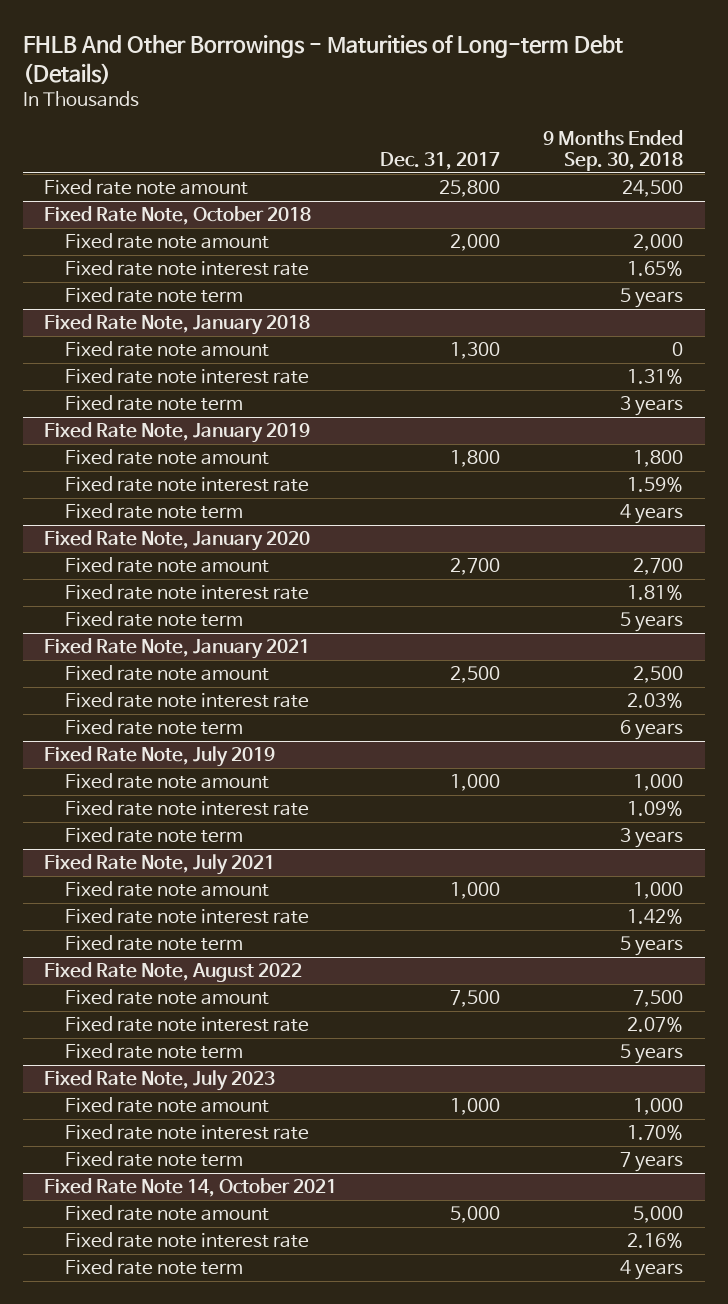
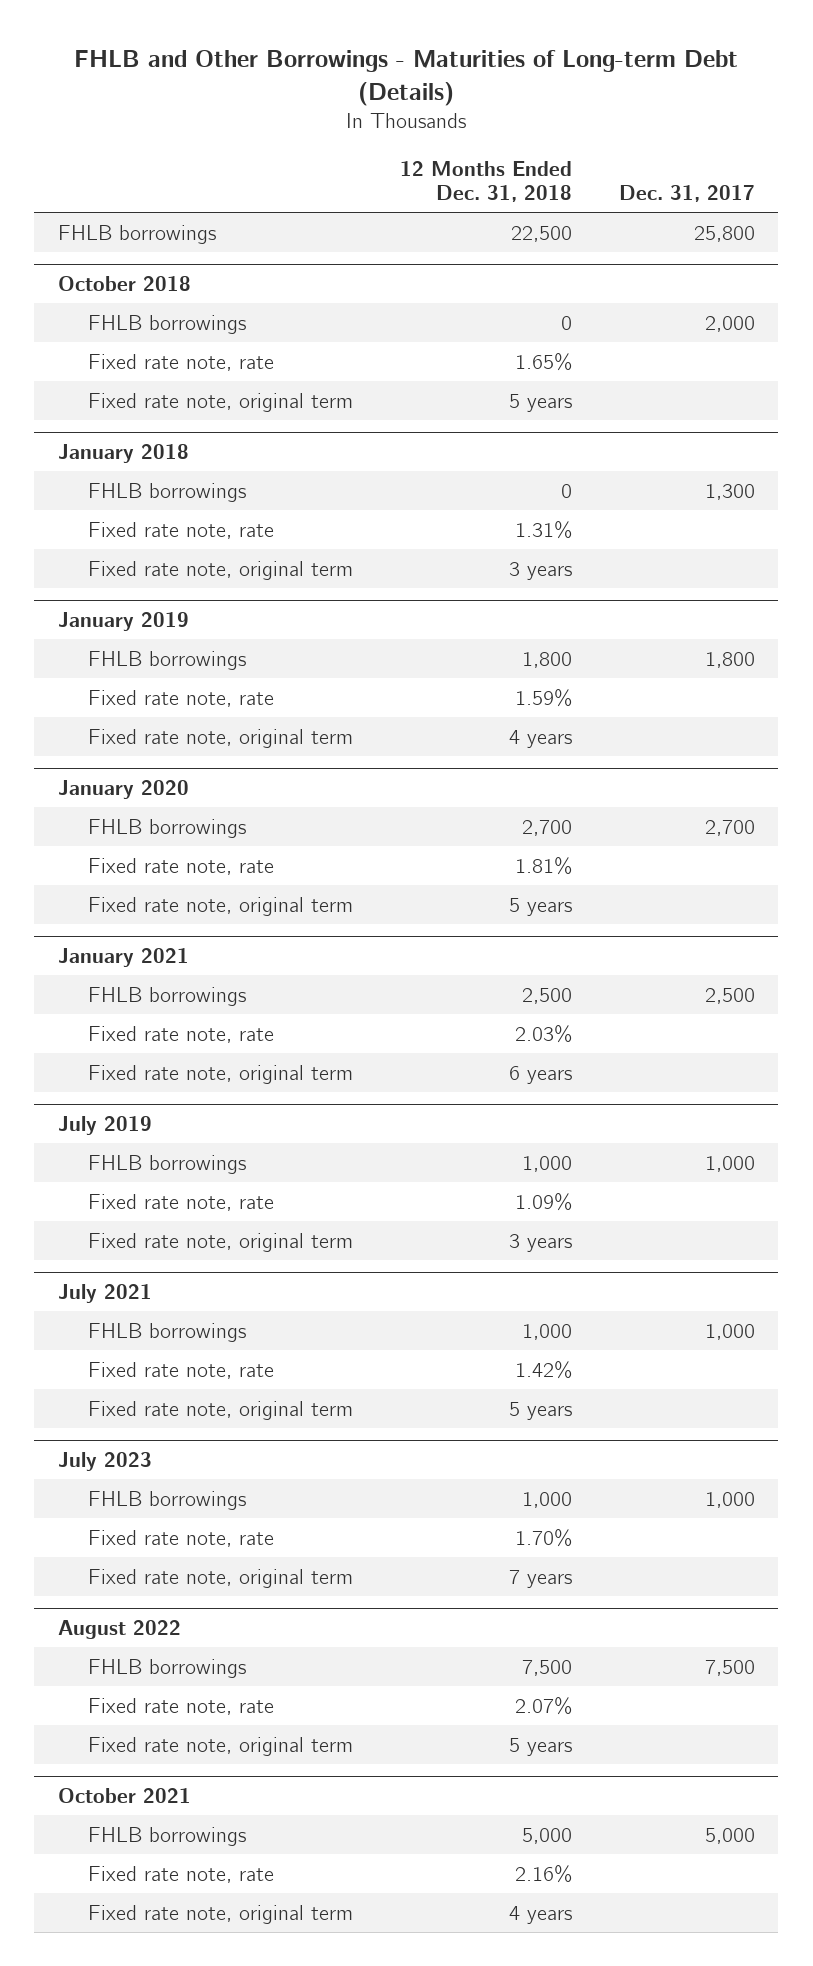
- FHLB And Other Borrowings - Maturities of Long-term Debt (Details)
+ FHLB and Other Borrowings - Maturities of Long-term Debt (Details)
- | Dec. 31, 2017 | 9 Months Ended Sep. 30, 2018
+ | 12 Months Ended Dec. 31, 2018 | Dec. 31, 2017
- Fixed rate note amount | 25,800 | 24,500
- Fixed Rate Note, October 2018
- Fixed rate note amount | 2,000 | 2,000
- Fixed rate note interest rate | | 1.65%
- Fixed rate note term | | 5 years
- Fixed Rate Note, January 2018
- Fixed rate note amount | 1,300 | 0
- Fixed rate note interest rate | | 1.31%
- Fixed rate note term | | 3 years
- Fixed Rate Note, January 2019
- Fixed rate note amount | 1,800 | 1,800
- Fixed rate note interest rate | | 1.59%
- Fixed rate note term | | 4 years
- Fixed Rate Note, January 2020
- Fixed rate note amount | 2,700 | 2,700
- Fixed rate note interest rate | | 1.81%
- Fixed rate note term | | 5 years
- Fixed Rate Note, January 2021
- Fixed rate note amount | 2,500 | 2,500
- Fixed rate note interest rate | | 2.03%
- Fixed rate note term | | 6 years
- Fixed Rate Note, July 2019
- Fixed rate note amount | 1,000 | 1,000
- Fixed rate note interest rate | | 1.09%
- Fixed rate note term | | 3 years
- Fixed Rate Note, July 2021
- Fixed rate note amount | 1,000 | 1,000
- Fixed rate note interest rate | | 1.42%
- Fixed rate note term | | 5 years
- Fixed Rate Note, August 2022
- Fixed rate note amount | 7,500 | 7,500
- Fixed rate note interest rate | | 2.07%
- Fixed rate note term | | 5 years
- Fixed Rate Note, July 2023
- Fixed rate note amount | 1,000 | 1,000
- Fixed rate note interest rate | | 1.70%
- Fixed rate note term | | 7 years
- Fixed Rate Note 14, October 2021
- Fixed rate note amount | 5,000 | 5,000
- Fixed rate note interest rate | | 2.16%
- Fixed rate note term | | 4 years
+ FHLB borrowings | 22,500 | 25,800
+ October 2018
+ FHLB borrowings | 0 | 2,000
+ Fixed rate note, rate | 1.65% |
+ Fixed rate note, original term | 5 years |
+ January 2018
+ FHLB borrowings | 0 | 1,300
+ Fixed rate note, rate | 1.31% |
+ Fixed rate note, original term | 3 years |
+ January 2019
+ FHLB borrowings | 1,800 | 1,800
+ Fixed rate note, rate | 1.59% |
+ Fixed rate note, original term | 4 years |
+ January 2020
+ FHLB borrowings | 2,700 | 2,700
+ Fixed rate note, rate | 1.81% |
+ Fixed rate note, original term | 5 years |
+ January 2021
+ FHLB borrowings | 2,500 | 2,500
+ Fixed rate note, rate | 2.03% |
+ Fixed rate note, original term | 6 years |
+ July 2019
+ FHLB borrowings | 1,000 | 1,000
+ Fixed rate note, rate | 1.09% |
+ Fixed rate note, original term | 3 years |
+ July 2021
+ FHLB borrowings | 1,000 | 1,000
+ Fixed rate note, rate | 1.42% |
+ Fixed rate note, original term | 5 years |
+ July 2023
+ FHLB borrowings | 1,000 | 1,000
+ Fixed rate note, rate | 1.70% |
+ Fixed rate note, original term | 7 years |
+ August 2022
+ FHLB borrowings | 7,500 | 7,500
+ Fixed rate note, rate | 2.07% |
+ Fixed rate note, original term | 5 years |
+ October 2021
+ FHLB borrowings | 5,000 | 5,000
+ Fixed rate note, rate | 2.16% |
+ Fixed rate note, original term | 4 years |

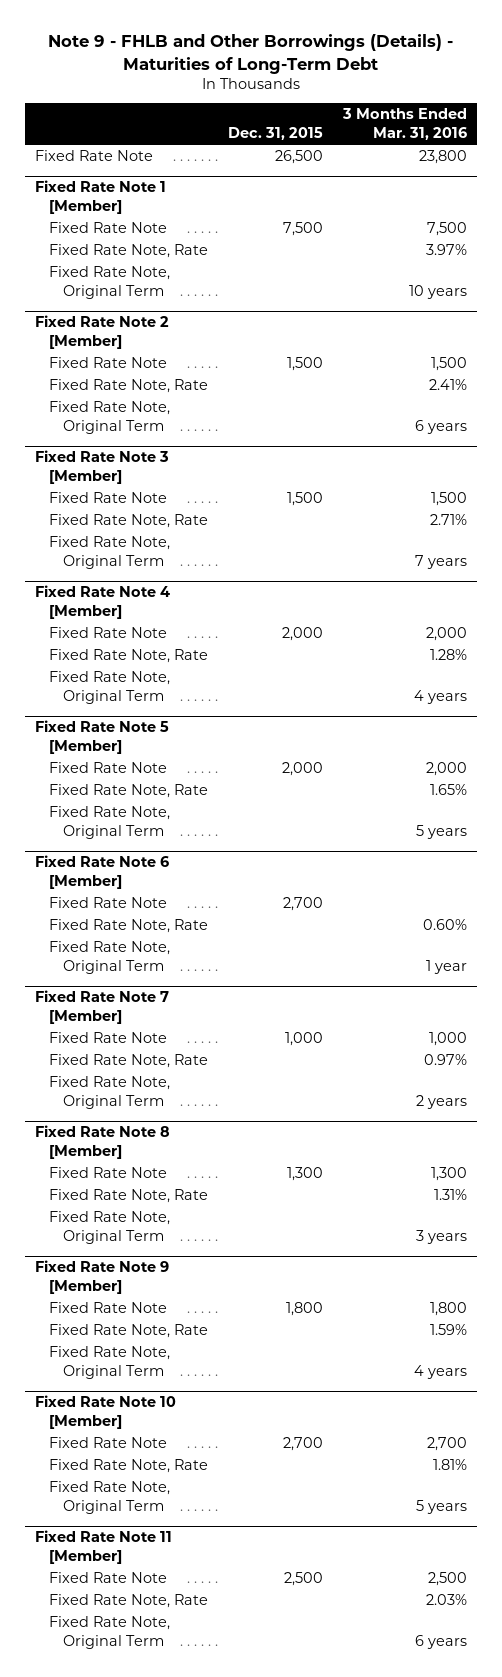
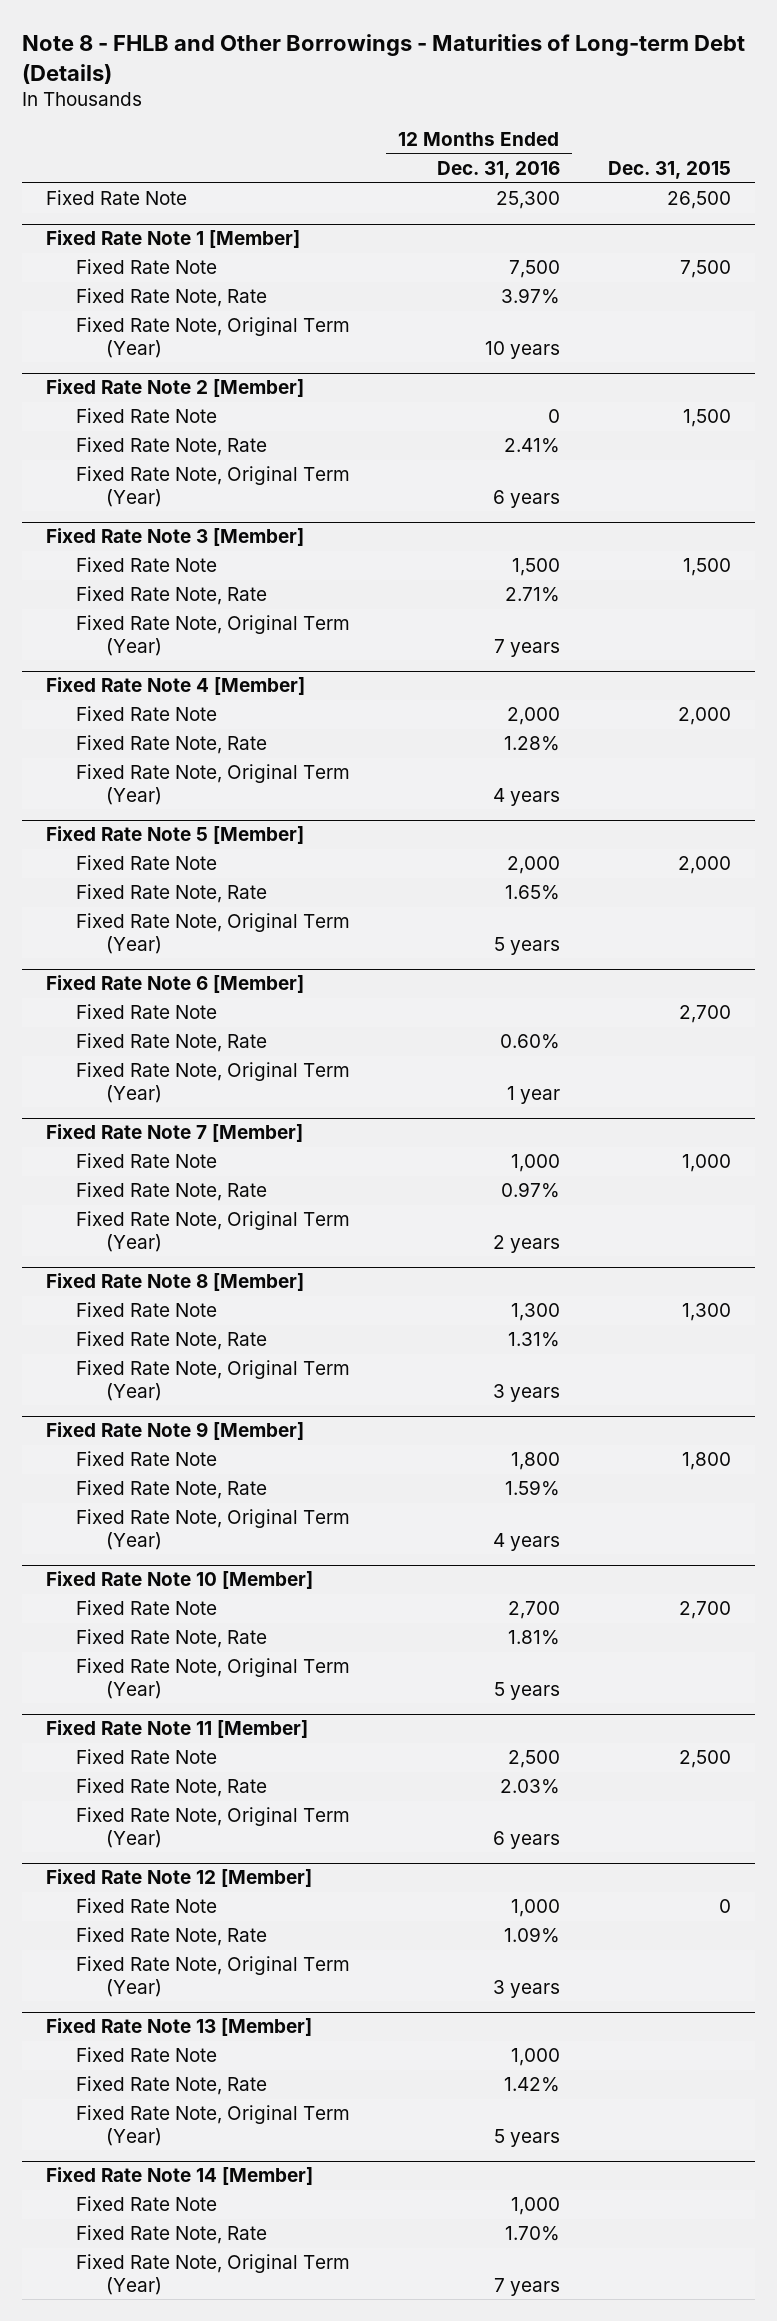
- Note 9 - FHLB and Other Borrowings (Details) - Maturities of Long-Term Debt
+ Note 8 - FHLB and Other Borrowings - Maturities of Long-term Debt (Details)
- | Dec. 31, 2015 | 3 Months Ended Mar. 31, 2016
+ | 12 Months Ended Dec. 31, 2016 | Dec. 31, 2015
@ Fixed Rate Note 1 [Member]
- Fixed Rate Note, Original Term | | 10 years
+ Fixed Rate Note, Original Term (Year) | 10 years |
@ Fixed Rate Note 2 [Member]
- Fixed Rate Note, Original Term | | 6 years
+ Fixed Rate Note, Original Term (Year) | 6 years |
@ Fixed Rate Note 3 [Member]
- Fixed Rate Note, Original Term | | 7 years
+ Fixed Rate Note, Original Term (Year) | 7 years |
@ Fixed Rate Note 4 [Member]
- Fixed Rate Note, Original Term | | 4 years
+ Fixed Rate Note, Original Term (Year) | 4 years |
@ Fixed Rate Note 5 [Member]
- Fixed Rate Note, Original Term | | 5 years
+ Fixed Rate Note, Original Term (Year) | 5 years |
@ Fixed Rate Note 6 [Member]
- Fixed Rate Note, Original Term | | 1 year
+ Fixed Rate Note, Original Term (Year) | 1 year |
@ Fixed Rate Note 7 [Member]
- Fixed Rate Note, Original Term | | 2 years
+ Fixed Rate Note, Original Term (Year) | 2 years |
@ Fixed Rate Note 8 [Member]
- Fixed Rate Note, Original Term | | 3 years
+ Fixed Rate Note, Original Term (Year) | 3 years |
@ Fixed Rate Note 9 [Member]
- Fixed Rate Note, Original Term | | 4 years
+ Fixed Rate Note, Original Term (Year) | 4 years |
@ Fixed Rate Note 10 [Member]
- Fixed Rate Note, Original Term | | 5 years
+ Fixed Rate Note, Original Term (Year) | 5 years |
@ Fixed Rate Note 11 [Member]
- Fixed Rate Note, Original Term | | 6 years
+ Fixed Rate Note, Original Term (Year) | 6 years |
+ Fixed Rate Note 12 [Member]
+ Fixed Rate Note | 1,000 | 0
+ Fixed Rate Note, Rate | 1.09% |
+ Fixed Rate Note, Original Term (Year) | 3 years |
+ Fixed Rate Note 13 [Member]
+ Fixed Rate Note | 1,000 |
+ Fixed Rate Note, Rate | 1.42% |
+ Fixed Rate Note, Original Term (Year) | 5 years |
+ Fixed Rate Note 14 [Member]
+ Fixed Rate Note | 1,000 |
+ Fixed Rate Note, Rate | 1.70% |
+ Fixed Rate Note, Original Term (Year) | 7 years |

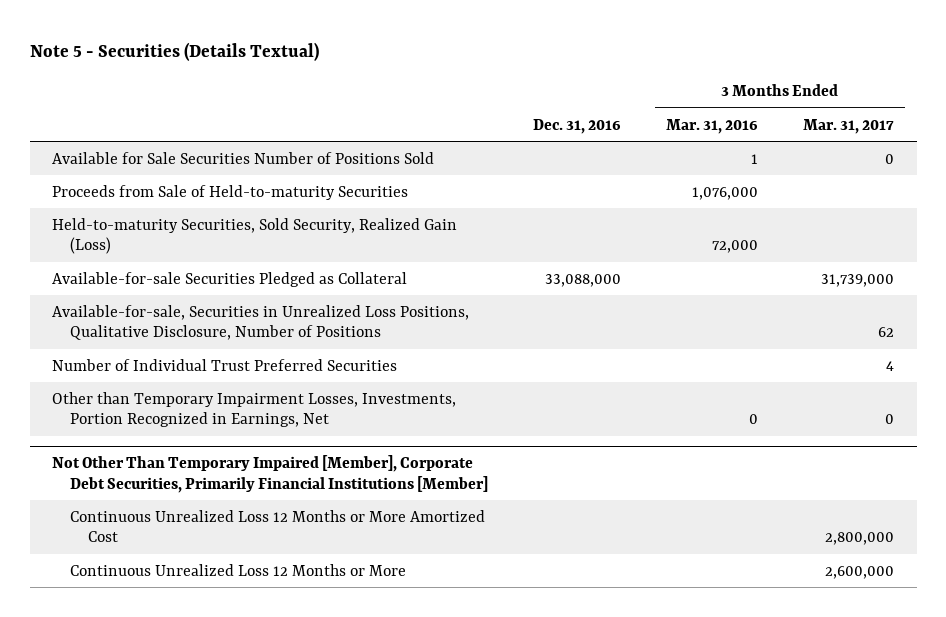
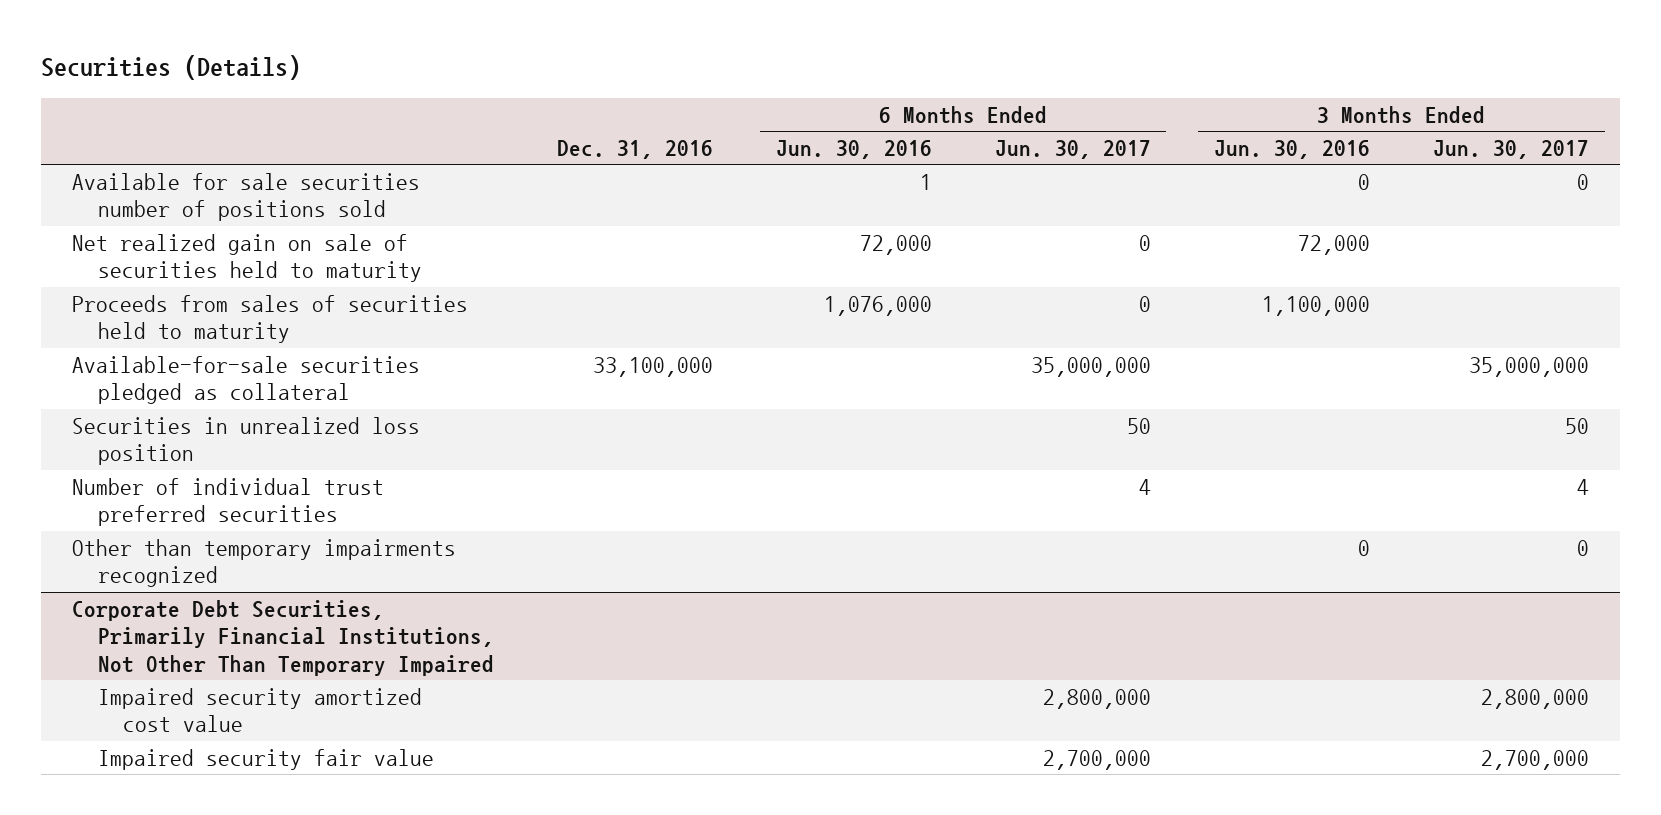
- Note 5 - Securities (Details Textual)
+ Securities (Details)
- | Dec. 31, 2016 | 3 Months Ended Mar. 31, 2016 | 3 Months Ended Mar. 31, 2017
+ | Dec. 31, 2016 | 6 Months Ended Jun. 30, 2016 | 6 Months Ended Jun. 30, 2017 | 3 Months Ended Jun. 30, 2016 | 3 Months Ended Jun. 30, 2017
- Available for Sale Securities Number of Positions Sold | | 1 | 0
- Proceeds from Sale of Held-to-maturity Securities | | 1,076,000 |
- Held-to-maturity Securities, Sold Security, Realized Gain (Loss) | | 72,000 |
- Available-for-sale Securities Pledged as Collateral | 33,088,000 | | 31,739,000
- Available-for-sale, Securities in Unrealized Loss Positions, Qualitative Disclosure, Number of Positions | | | 62
- Number of Individual Trust Preferred Securities | | | 4
- Other than Temporary Impairment Losses, Investments, Portion Recognized in Earnings, Net | | 0 | 0
- Not Other Than Temporary Impaired [Member], Corporate Debt Securities, Primarily Financial Institutions [Member]
- Continuous Unrealized Loss 12 Months or More Amortized Cost | | | 2,800,000
- Continuous Unrealized Loss 12 Months or More | | | 2,600,000
+ Available for sale securities number of positions sold | | 1 | | 0 | 0
+ Net realized gain on sale of securities held to maturity | | 72,000 | 0 | 72,000 |
+ Proceeds from sales of securities held to maturity | | 1,076,000 | 0 | 1,100,000 |
+ Available-for-sale securities pledged as collateral | 33,100,000 | | 35,000,000 | | 35,000,000
+ Securities in unrealized loss position | | | 50 | | 50
+ Number of individual trust preferred securities | | | 4 | | 4
+ Other than temporary impairments recognized | | | | 0 | 0
+ Corporate Debt Securities, Primarily Financial Institutions, Not Other Than Temporary Impaired
+ Impaired security amortized cost value | | | 2,800,000 | | 2,800,000
+ Impaired security fair value | | | 2,700,000 | | 2,700,000

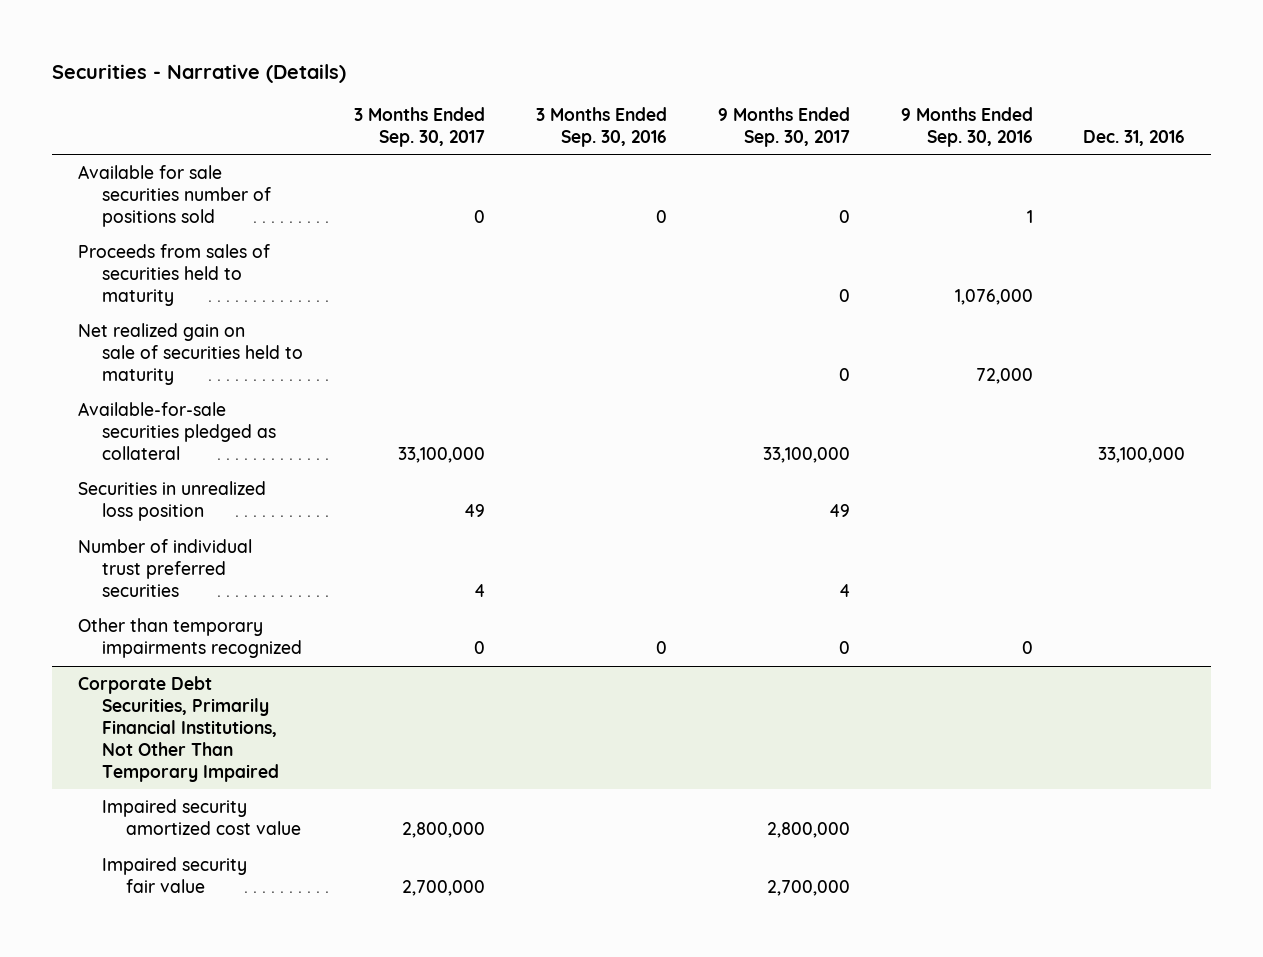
- Securities (Details)
+ Securities - Narrative (Details)
- | Dec. 31, 2016 | 6 Months Ended Jun. 30, 2016 | 6 Months Ended Jun. 30, 2017 | 3 Months Ended Jun. 30, 2016 | 3 Months Ended Jun. 30, 2017
+ | 3 Months Ended Sep. 30, 2017 | 3 Months Ended Sep. 30, 2016 | 9 Months Ended Sep. 30, 2017 | 9 Months Ended Sep. 30, 2016 | Dec. 31, 2016
moved down: Net realized gain on sale of securities held to maturity | | | 0 | 72,000 |

